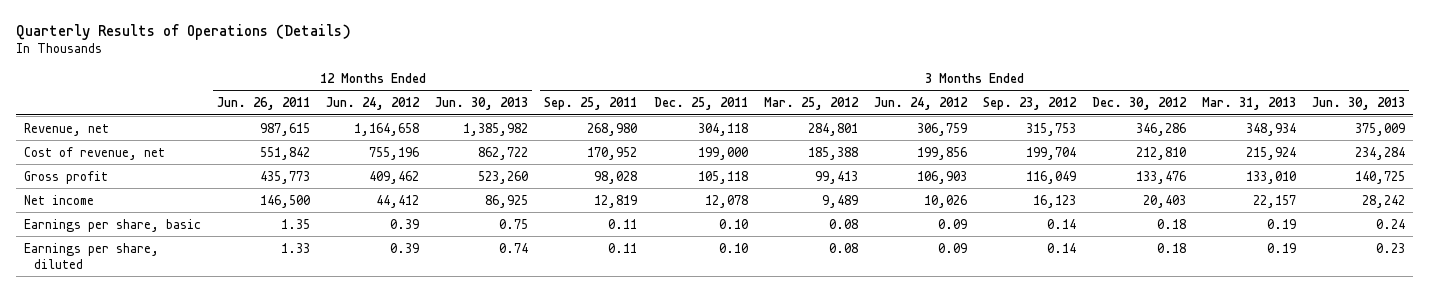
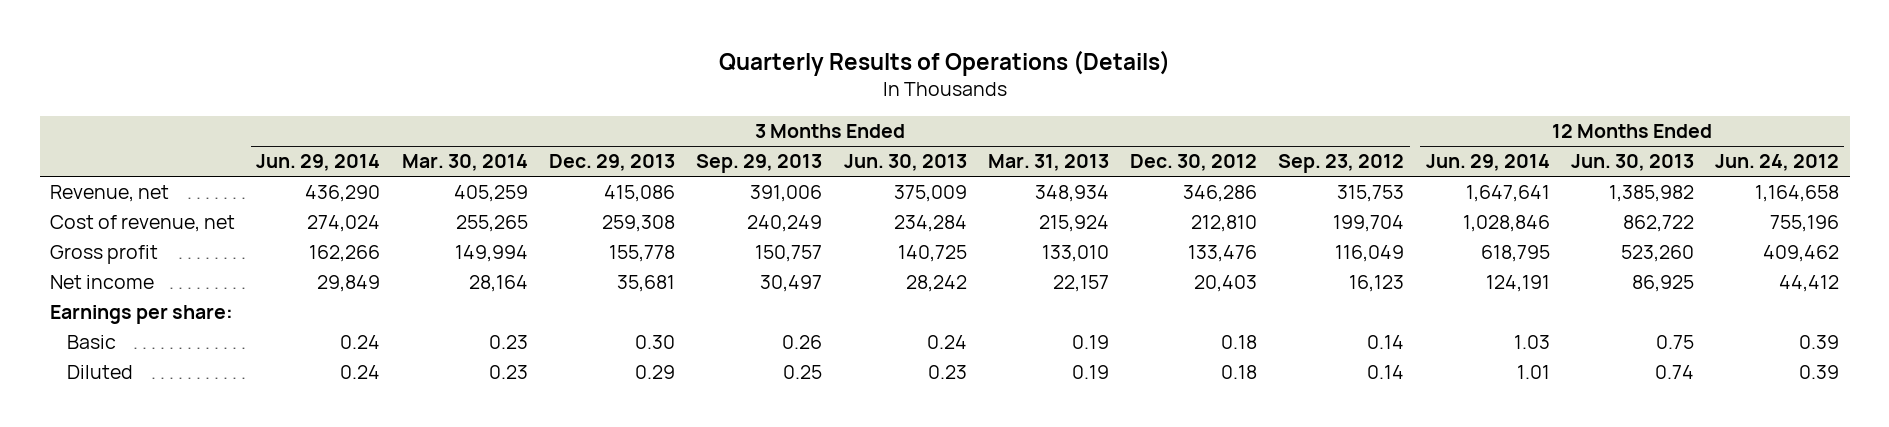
- | 12 Months Ended Jun. 26, 2011 | 12 Months Ended Jun. 24, 2012 | 12 Months Ended Jun. 30, 2013 | 3 Months Ended Sep. 25, 2011 | 3 Months Ended Dec. 25, 2011 | 3 Months Ended Mar. 25, 2012 | 3 Months Ended Jun. 24, 2012 | 3 Months Ended Sep. 23, 2012 | 3 Months Ended Dec. 30, 2012 | 3 Months Ended Mar. 31, 2013 | 3 Months Ended Jun. 30, 2013
+ | 3 Months Ended Jun. 29, 2014 | 3 Months Ended Mar. 30, 2014 | 3 Months Ended Dec. 29, 2013 | 3 Months Ended Sep. 29, 2013 | 3 Months Ended Jun. 30, 2013 | 3 Months Ended Mar. 31, 2013 | 3 Months Ended Dec. 30, 2012 | 3 Months Ended Sep. 23, 2012 | 12 Months Ended Jun. 29, 2014 | 12 Months Ended Jun. 30, 2013 | 12 Months Ended Jun. 24, 2012
- Earnings per share, basic | 1.35 | 0.39 | 0.75 | 0.11 | 0.10 | 0.08 | 0.09 | 0.14 | 0.18 | 0.19 | 0.24
- Earnings per share, diluted | 1.33 | 0.39 | 0.74 | 0.11 | 0.10 | 0.08 | 0.09 | 0.14 | 0.18 | 0.19 | 0.23
+ Earnings per share:
+ Basic | 0.24 | 0.23 | 0.30 | 0.26 | 0.24 | 0.19 | 0.18 | 0.14 | 1.03 | 0.75 | 0.39
+ Diluted | 0.24 | 0.23 | 0.29 | 0.25 | 0.23 | 0.19 | 0.18 | 0.14 | 1.01 | 0.74 | 0.39

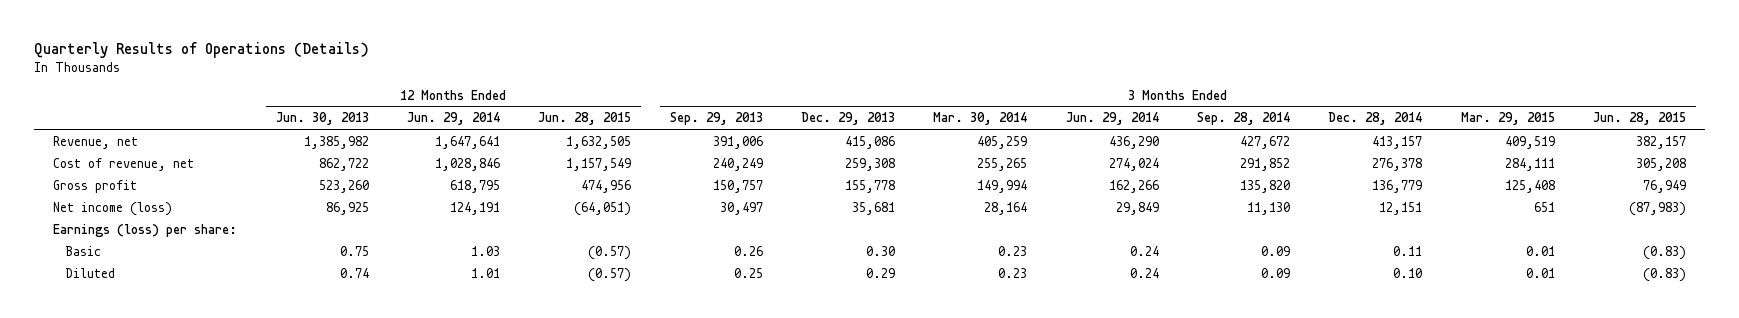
- | 3 Months Ended Jun. 29, 2014 | 3 Months Ended Mar. 30, 2014 | 3 Months Ended Dec. 29, 2013 | 3 Months Ended Sep. 29, 2013 | 3 Months Ended Jun. 30, 2013 | 3 Months Ended Mar. 31, 2013 | 3 Months Ended Dec. 30, 2012 | 3 Months Ended Sep. 23, 2012 | 12 Months Ended Jun. 29, 2014 | 12 Months Ended Jun. 30, 2013 | 12 Months Ended Jun. 24, 2012
+ | 12 Months Ended Jun. 30, 2013 | 12 Months Ended Jun. 29, 2014 | 12 Months Ended Jun. 28, 2015 | 3 Months Ended Sep. 29, 2013 | 3 Months Ended Dec. 29, 2013 | 3 Months Ended Mar. 30, 2014 | 3 Months Ended Jun. 29, 2014 | 3 Months Ended Sep. 28, 2014 | 3 Months Ended Dec. 28, 2014 | 3 Months Ended Mar. 29, 2015 | 3 Months Ended Jun. 28, 2015
- Net income | 29,849 | 28,164 | 35,681 | 30,497 | 28,242 | 22,157 | 20,403 | 16,123 | 124,191 | 86,925 | 44,412
- Earnings per share:
+ Net income (loss) | 86,925 | 124,191 | (64,051) | 30,497 | 35,681 | 28,164 | 29,849 | 11,130 | 12,151 | 651 | (87,983)
+ Earnings (loss) per share:

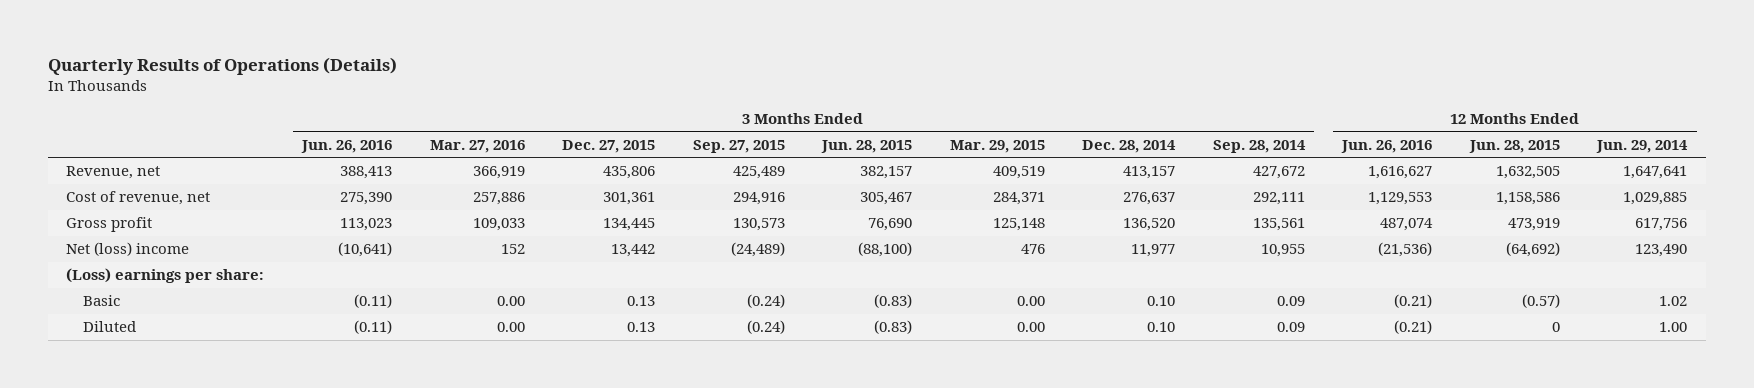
- | 12 Months Ended Jun. 30, 2013 | 12 Months Ended Jun. 29, 2014 | 12 Months Ended Jun. 28, 2015 | 3 Months Ended Sep. 29, 2013 | 3 Months Ended Dec. 29, 2013 | 3 Months Ended Mar. 30, 2014 | 3 Months Ended Jun. 29, 2014 | 3 Months Ended Sep. 28, 2014 | 3 Months Ended Dec. 28, 2014 | 3 Months Ended Mar. 29, 2015 | 3 Months Ended Jun. 28, 2015
+ | 3 Months Ended Jun. 26, 2016 | 3 Months Ended Mar. 27, 2016 | 3 Months Ended Dec. 27, 2015 | 3 Months Ended Sep. 27, 2015 | 3 Months Ended Jun. 28, 2015 | 3 Months Ended Mar. 29, 2015 | 3 Months Ended Dec. 28, 2014 | 3 Months Ended Sep. 28, 2014 | 12 Months Ended Jun. 26, 2016 | 12 Months Ended Jun. 28, 2015 | 12 Months Ended Jun. 29, 2014
- Cost of revenue, net | 862,722 | 1,028,846 | 1,157,549 | 240,249 | 259,308 | 255,265 | 274,024 | 291,852 | 276,378 | 284,111 | 305,208
- Gross profit | 523,260 | 618,795 | 474,956 | 150,757 | 155,778 | 149,994 | 162,266 | 135,820 | 136,779 | 125,408 | 76,949
- Net income (loss) | 86,925 | 124,191 | (64,051) | 30,497 | 35,681 | 28,164 | 29,849 | 11,130 | 12,151 | 651 | (87,983)
- Earnings (loss) per share:
- Basic | 0.75 | 1.03 | (0.57) | 0.26 | 0.30 | 0.23 | 0.24 | 0.09 | 0.11 | 0.01 | (0.83)
- Diluted | 0.74 | 1.01 | (0.57) | 0.25 | 0.29 | 0.23 | 0.24 | 0.09 | 0.10 | 0.01 | (0.83)
+ Cost of revenue, net | 275,390 | 257,886 | 301,361 | 294,916 | 305,467 | 284,371 | 276,637 | 292,111 | 1,129,553 | 1,158,586 | 1,029,885
+ Gross profit | 113,023 | 109,033 | 134,445 | 130,573 | 76,690 | 125,148 | 136,520 | 135,561 | 487,074 | 473,919 | 617,756
+ Net (loss) income | (10,641) | 152 | 13,442 | (24,489) | (88,100) | 476 | 11,977 | 10,955 | (21,536) | (64,692) | 123,490
+ (Loss) earnings per share:
+ Basic | (0.11) | 0.00 | 0.13 | (0.24) | (0.83) | 0.00 | 0.10 | 0.09 | (0.21) | (0.57) | 1.02
+ Diluted | (0.11) | 0.00 | 0.13 | (0.24) | (0.83) | 0.00 | 0.10 | 0.09 | (0.21) | 0 | 1.00

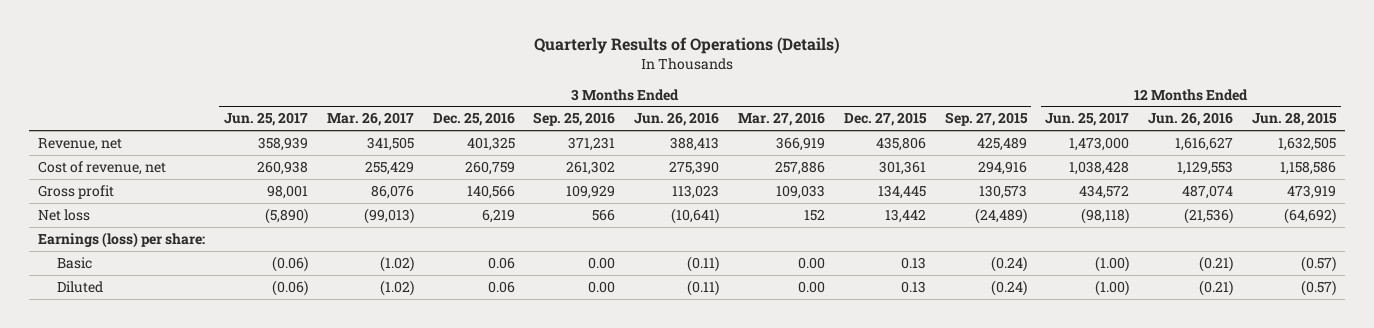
- | 3 Months Ended Jun. 26, 2016 | 3 Months Ended Mar. 27, 2016 | 3 Months Ended Dec. 27, 2015 | 3 Months Ended Sep. 27, 2015 | 3 Months Ended Jun. 28, 2015 | 3 Months Ended Mar. 29, 2015 | 3 Months Ended Dec. 28, 2014 | 3 Months Ended Sep. 28, 2014 | 12 Months Ended Jun. 26, 2016 | 12 Months Ended Jun. 28, 2015 | 12 Months Ended Jun. 29, 2014
+ | 3 Months Ended Jun. 25, 2017 | 3 Months Ended Mar. 26, 2017 | 3 Months Ended Dec. 25, 2016 | 3 Months Ended Sep. 25, 2016 | 3 Months Ended Jun. 26, 2016 | 3 Months Ended Mar. 27, 2016 | 3 Months Ended Dec. 27, 2015 | 3 Months Ended Sep. 27, 2015 | 12 Months Ended Jun. 25, 2017 | 12 Months Ended Jun. 26, 2016 | 12 Months Ended Jun. 28, 2015
- Net (loss) income | (10,641) | 152 | 13,442 | (24,489) | (88,100) | 476 | 11,977 | 10,955 | (21,536) | (64,692) | 123,490
- (Loss) earnings per share:
+ Net loss | (5,890) | (99,013) | 6,219 | 566 | (10,641) | 152 | 13,442 | (24,489) | (98,118) | (21,536) | (64,692)
+ Earnings (loss) per share:
- Diluted | (0.11) | 0.00 | 0.13 | (0.24) | (0.83) | 0.00 | 0.10 | 0.09 | (0.21) | 0 | 1.00
+ Diluted | (0.06) | (1.02) | 0.06 | 0.00 | (0.11) | 0.00 | 0.13 | (0.24) | (1.00) | (0.21) | (0.57)

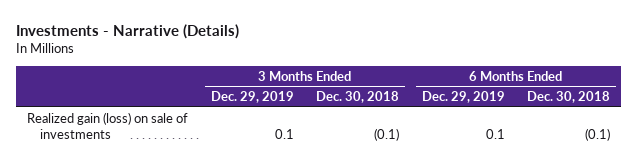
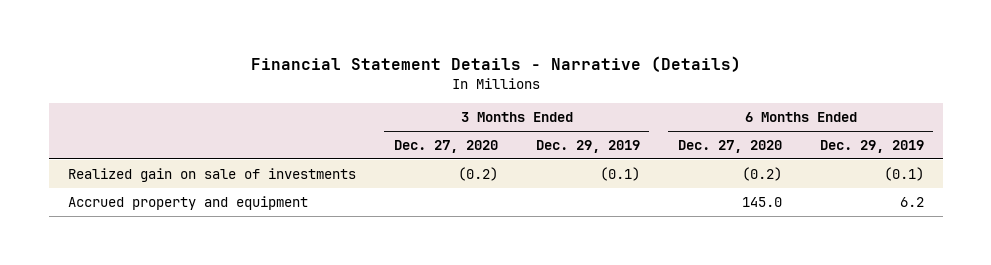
- Investments - Narrative (Details)
+ Financial Statement Details - Narrative (Details)
- | 3 Months Ended Dec. 29, 2019 | 3 Months Ended Dec. 30, 2018 | 6 Months Ended Dec. 29, 2019 | 6 Months Ended Dec. 30, 2018
+ | 3 Months Ended Dec. 27, 2020 | 3 Months Ended Dec. 29, 2019 | 6 Months Ended Dec. 27, 2020 | 6 Months Ended Dec. 29, 2019
- Realized gain (loss) on sale of investments | 0.1 | (0.1) | 0.1 | (0.1)
+ Realized gain on sale of investments | (0.2) | (0.1) | (0.2) | (0.1)
+ Accrued property and equipment | | | 145.0 | 6.2

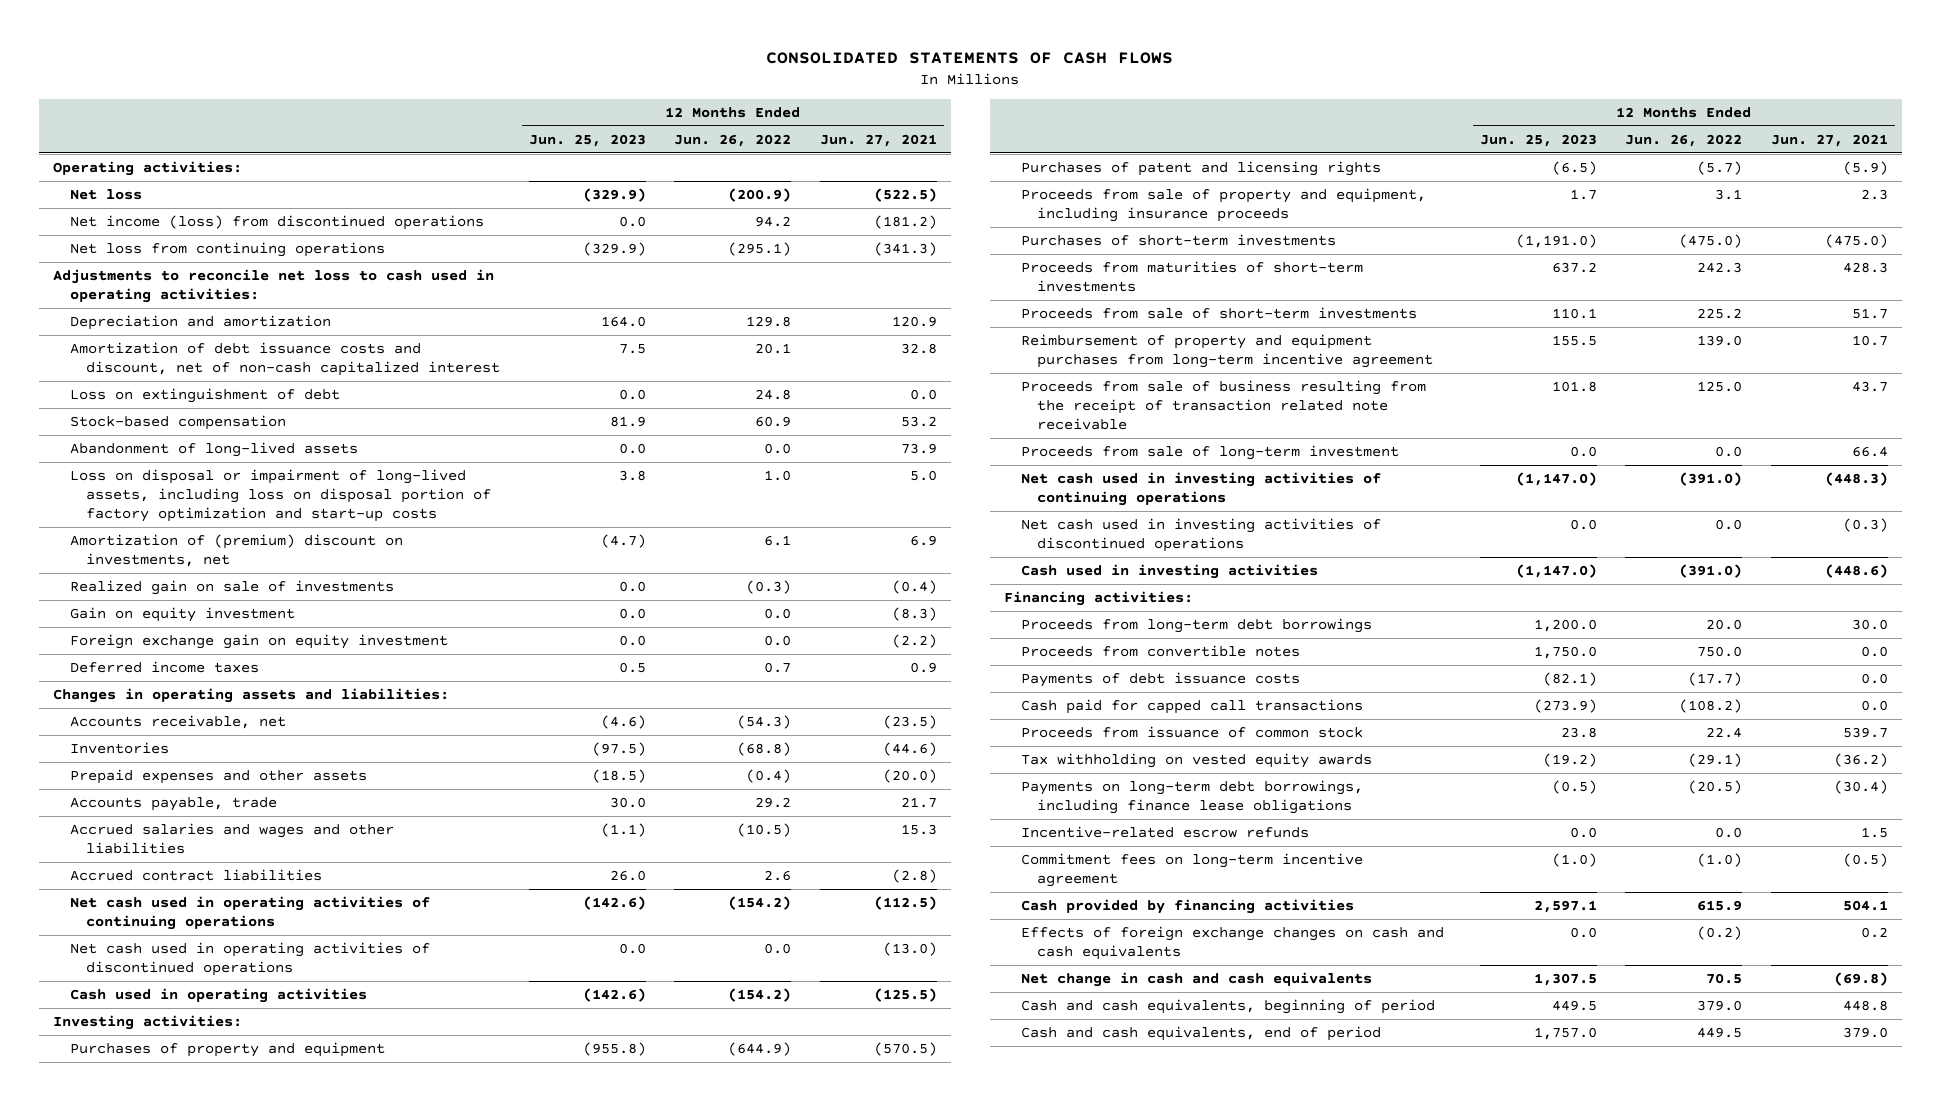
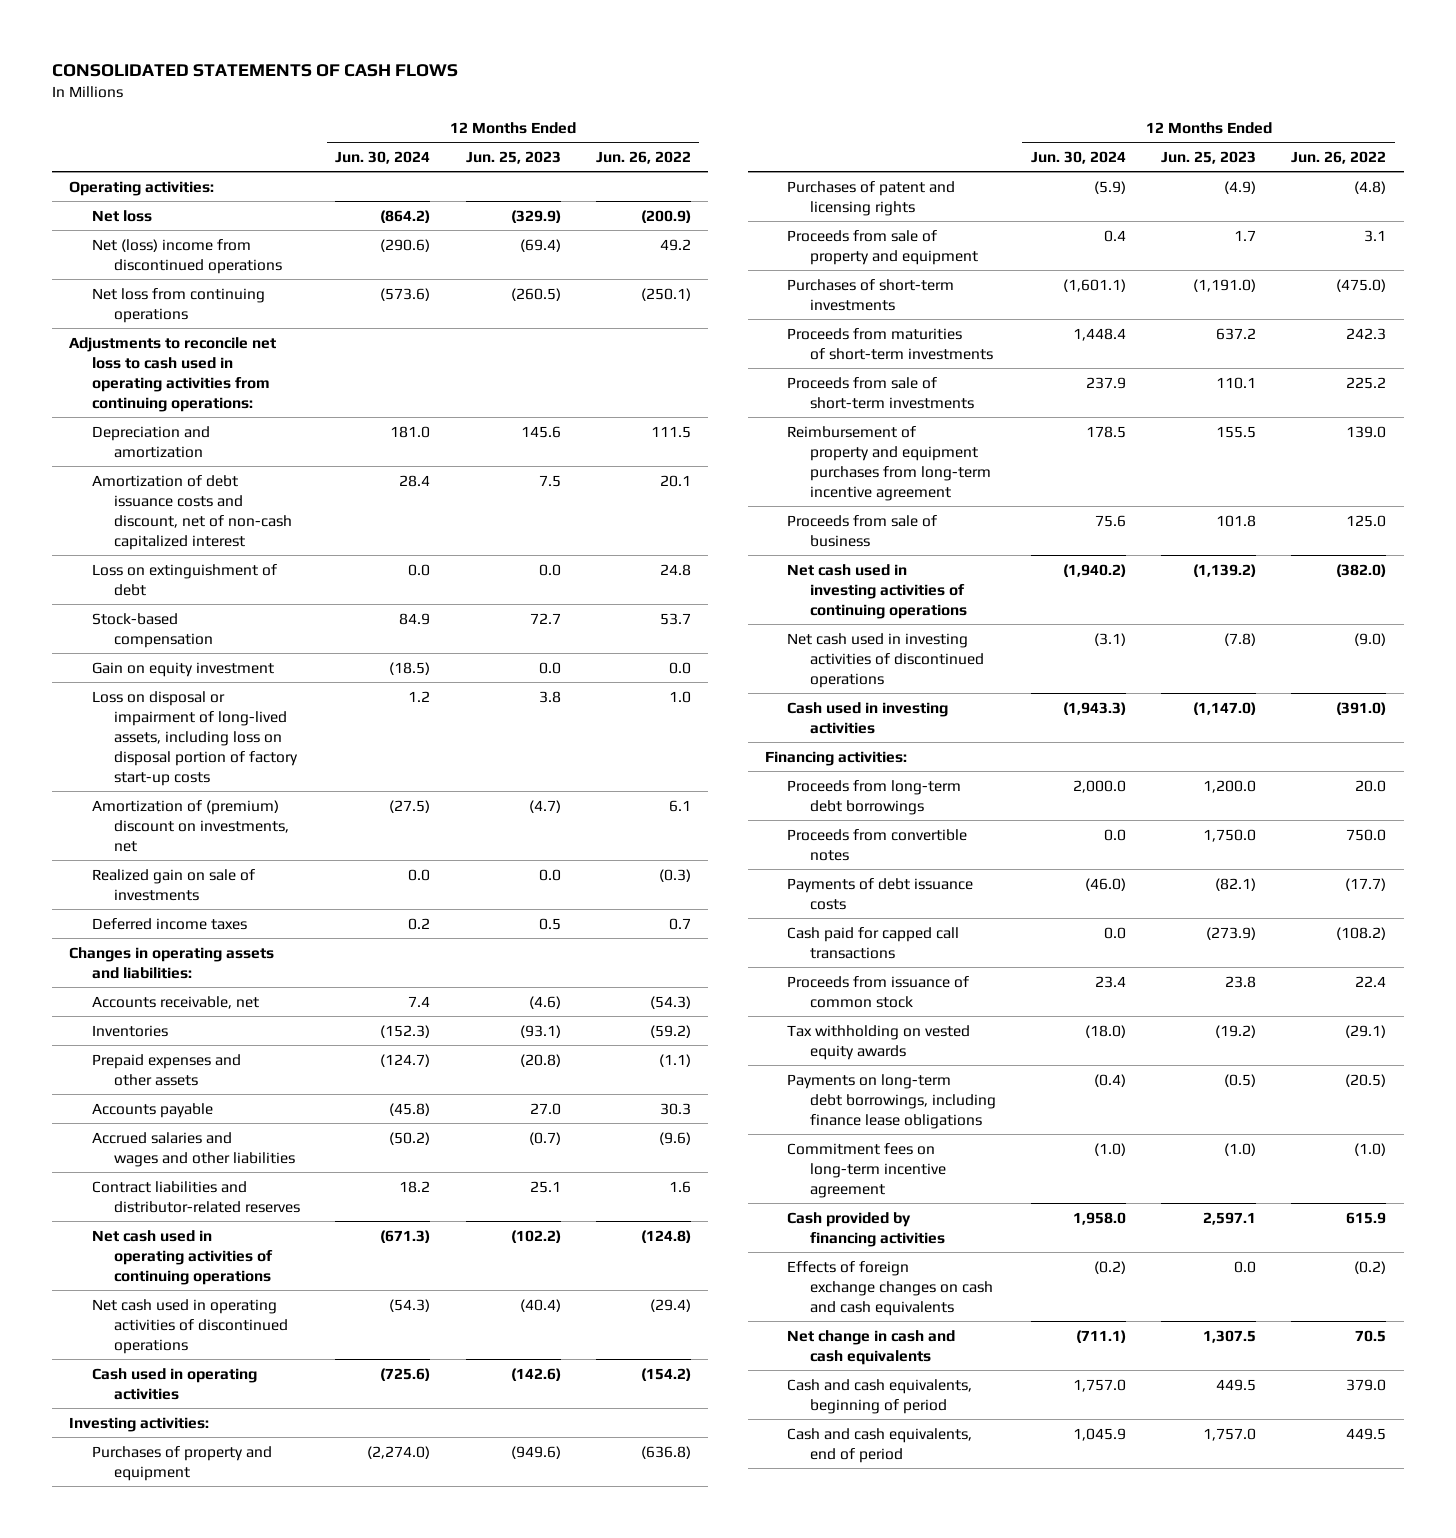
- | 12 Months Ended Jun. 25, 2023 | 12 Months Ended Jun. 26, 2022 | 12 Months Ended Jun. 27, 2021
+ | 12 Months Ended Jun. 30, 2024 | 12 Months Ended Jun. 25, 2023 | 12 Months Ended Jun. 26, 2022
- Net income (loss) from discontinued operations | 0.0 | 94.2 | (181.2)
- Net loss from continuing operations | (329.9) | (295.1) | (341.3)
- Adjustments to reconcile net loss to cash used in operating activities:
- Depreciation and amortization | 164.0 | 129.8 | 120.9
+ Net (loss) income from discontinued operations | (290.6) | (69.4) | 49.2
+ Net loss from continuing operations | (573.6) | (260.5) | (250.1)
+ Adjustments to reconcile net loss to cash used in operating activities from continuing operations:
+ Depreciation and amortization | 181.0 | 145.6 | 111.5
- Stock-based compensation | 81.9 | 60.9 | 53.2
- Abandonment of long-lived assets | 0.0 | 0.0 | 73.9
- Loss on disposal or impairment of long-lived assets, including loss on disposal portion of factory optimization and start-up costs | 3.8 | 1.0 | 5.0
+ Stock-based compensation | 84.9 | 72.7 | 53.7
moved up: Gain on equity investment | (18.5) | 0.0 | 0.0
+ Loss on disposal or impairment of long-lived assets, including loss on disposal portion of factory start-up costs | 1.2 | 3.8 | 1.0
- Foreign exchange gain on equity investment | 0.0 | 0.0 | (2.2)
- Inventories | (97.5) | (68.8) | (44.6)
- Prepaid expenses and other assets | (18.5) | (0.4) | (20.0)
- Accounts payable, trade | 30.0 | 29.2 | 21.7
- Accrued salaries and wages and other liabilities | (1.1) | (10.5) | 15.3
- Accrued contract liabilities | 26.0 | 2.6 | (2.8)
- Net cash used in operating activities of continuing operations | (142.6) | (154.2) | (112.5)
- Net cash used in operating activities of discontinued operations | 0.0 | 0.0 | (13.0)
+ Inventories | (152.3) | (93.1) | (59.2)
+ Prepaid expenses and other assets | (124.7) | (20.8) | (1.1)
+ Accounts payable | (45.8) | 27.0 | 30.3
+ Accrued salaries and wages and other liabilities | (50.2) | (0.7) | (9.6)
+ Contract liabilities and distributor-related reserves | 18.2 | 25.1 | 1.6
+ Net cash used in operating activities of continuing operations | (671.3) | (102.2) | (124.8)
+ Net cash used in operating activities of discontinued operations | (54.3) | (40.4) | (29.4)
- Purchases of property and equipment | (955.8) | (644.9) | (570.5)
- Purchases of patent and licensing rights | (6.5) | (5.7) | (5.9)
- Proceeds from sale of property and equipment, including insurance proceeds | 1.7 | 3.1 | 2.3
+ Purchases of property and equipment | (2,274.0) | (949.6) | (636.8)
+ Purchases of patent and licensing rights | (5.9) | (4.9) | (4.8)
+ Proceeds from sale of property and equipment | 0.4 | 1.7 | 3.1
- Proceeds from sale of business resulting from the receipt of transaction related note receivable | 101.8 | 125.0 | 43.7
- Proceeds from sale of long-term investment | 0.0 | 0.0 | 66.4
- Net cash used in investing activities of continuing operations | (1,147.0) | (391.0) | (448.3)
- Net cash used in investing activities of discontinued operations | 0.0 | 0.0 | (0.3)
+ Proceeds from sale of business | 75.6 | 101.8 | 125.0
+ Net cash used in investing activities of continuing operations | (1,940.2) | (1,139.2) | (382.0)
+ Net cash used in investing activities of discontinued operations | (3.1) | (7.8) | (9.0)
- Incentive-related escrow refunds | 0.0 | 0.0 | 1.5

